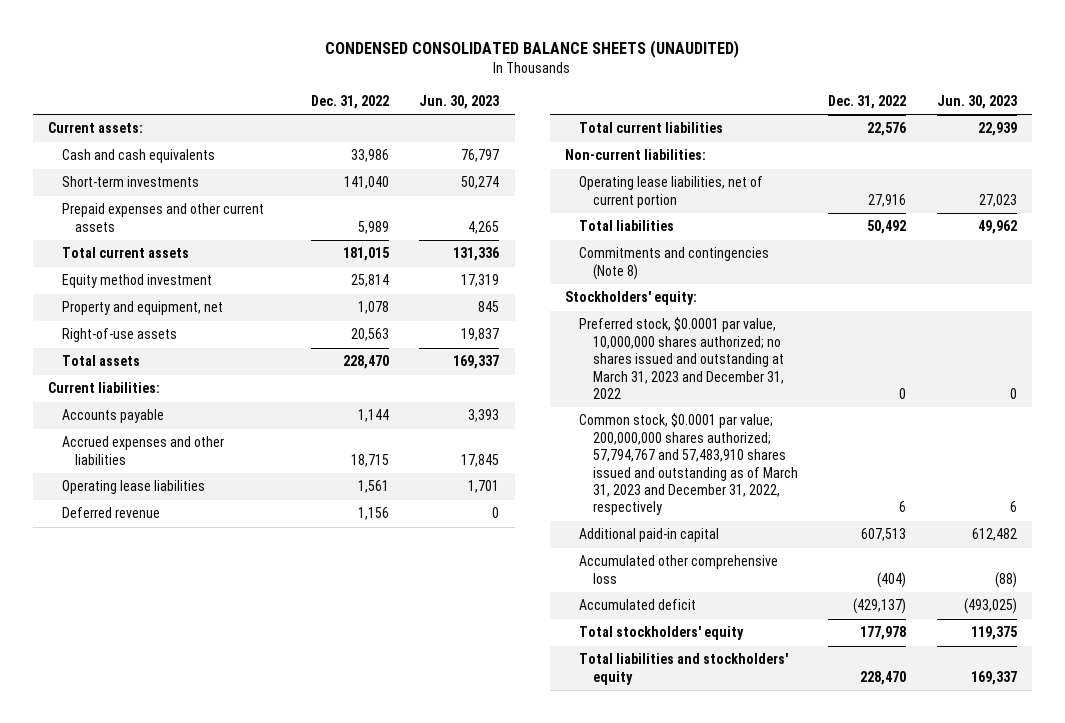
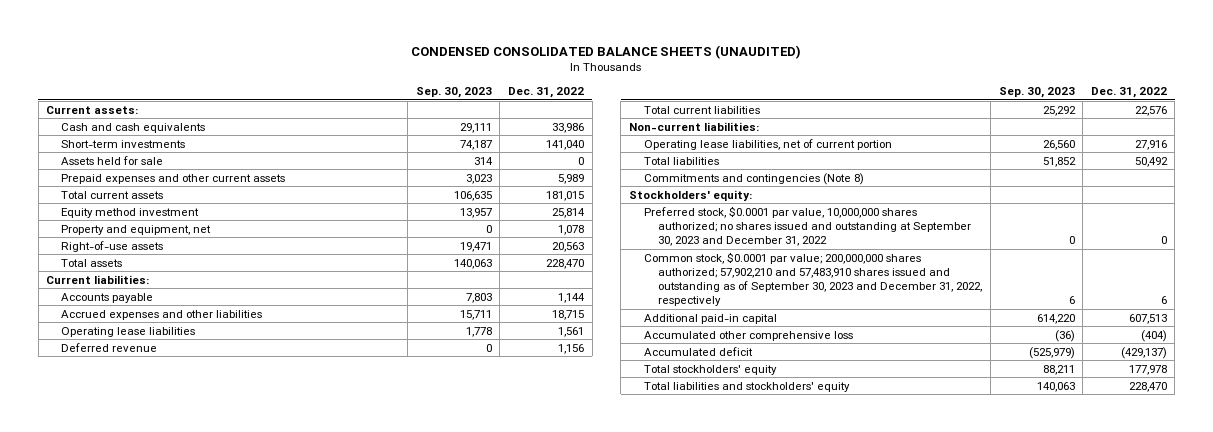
- | Dec. 31, 2022 | Jun. 30, 2023
+ | Sep. 30, 2023 | Dec. 31, 2022
+ Assets held for sale | 314 | 0
- Preferred stock, $0.0001 par value, 10,000,000 shares authorized; no shares issued and outstanding at March 31, 2023 and December 31, 2022 | 0 | 0
- Common stock, $0.0001 par value; 200,000,000 shares authorized; 57,794,767 and 57,483,910 shares issued and outstanding as of March 31, 2023 and December 31, 2022, respectively | 6 | 6
+ Preferred stock, $0.0001 par value, 10,000,000 shares authorized; no shares issued and outstanding at September 30, 2023 and December 31, 2022 | 0 | 0
+ Common stock, $0.0001 par value; 200,000,000 shares authorized; 57,902,210 and 57,483,910 shares issued and outstanding as of September 30, 2023 and December 31, 2022, respectively | 6 | 6

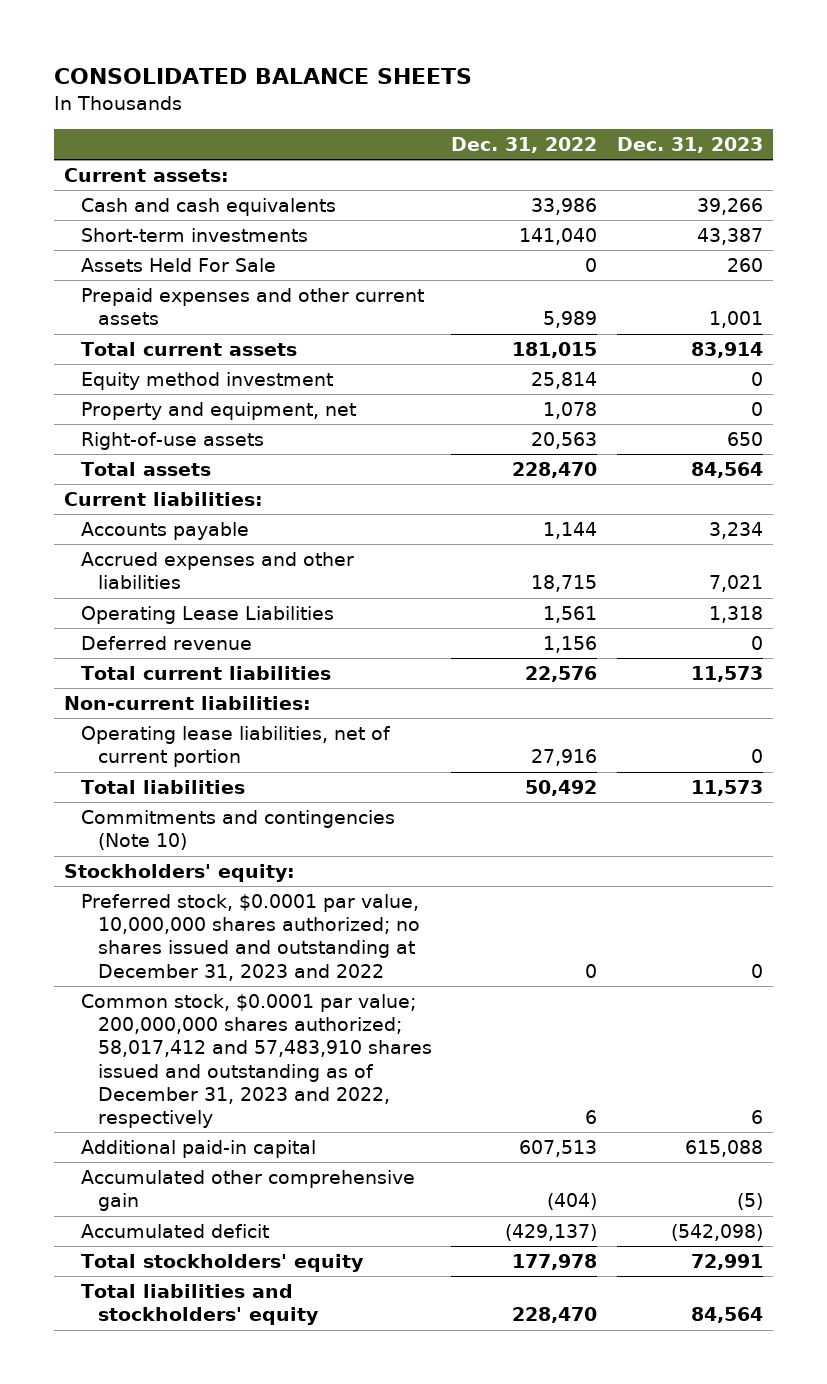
- CONDENSED CONSOLIDATED BALANCE SHEETS (UNAUDITED)
+ CONSOLIDATED BALANCE SHEETS
- | Sep. 30, 2023 | Dec. 31, 2022
+ | Dec. 31, 2022 | Dec. 31, 2023
- Assets held for sale | 314 | 0
+ Assets Held For Sale | 0 | 260
- Operating lease liabilities | 1,778 | 1,561
+ Operating Lease Liabilities | 1,561 | 1,318
- Commitments and contingencies (Note 8)
+ Commitments and contingencies (Note 10)
- Preferred stock, $0.0001 par value, 10,000,000 shares authorized; no shares issued and outstanding at September 30, 2023 and December 31, 2022 | 0 | 0
- Common stock, $0.0001 par value; 200,000,000 shares authorized; 57,902,210 and 57,483,910 shares issued and outstanding as of September 30, 2023 and December 31, 2022, respectively | 6 | 6
+ Preferred stock, $0.0001 par value, 10,000,000 shares authorized; no shares issued and outstanding at December 31, 2023 and 2022 | 0 | 0
+ Common stock, $0.0001 par value; 200,000,000 shares authorized; 58,017,412 and 57,483,910 shares issued and outstanding as of December 31, 2023 and 2022, respectively | 6 | 6
- Accumulated other comprehensive loss | (36) | (404)
+ Accumulated other comprehensive gain | (404) | (5)

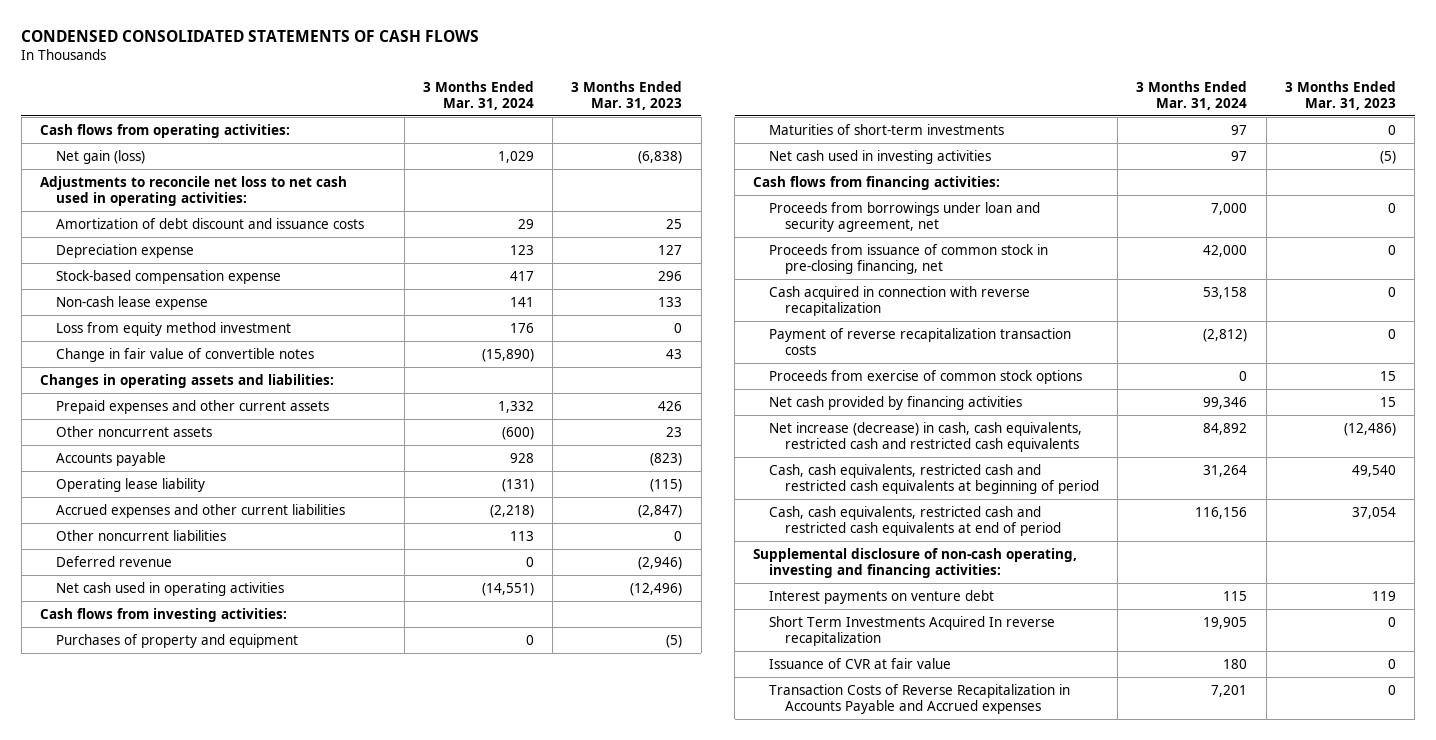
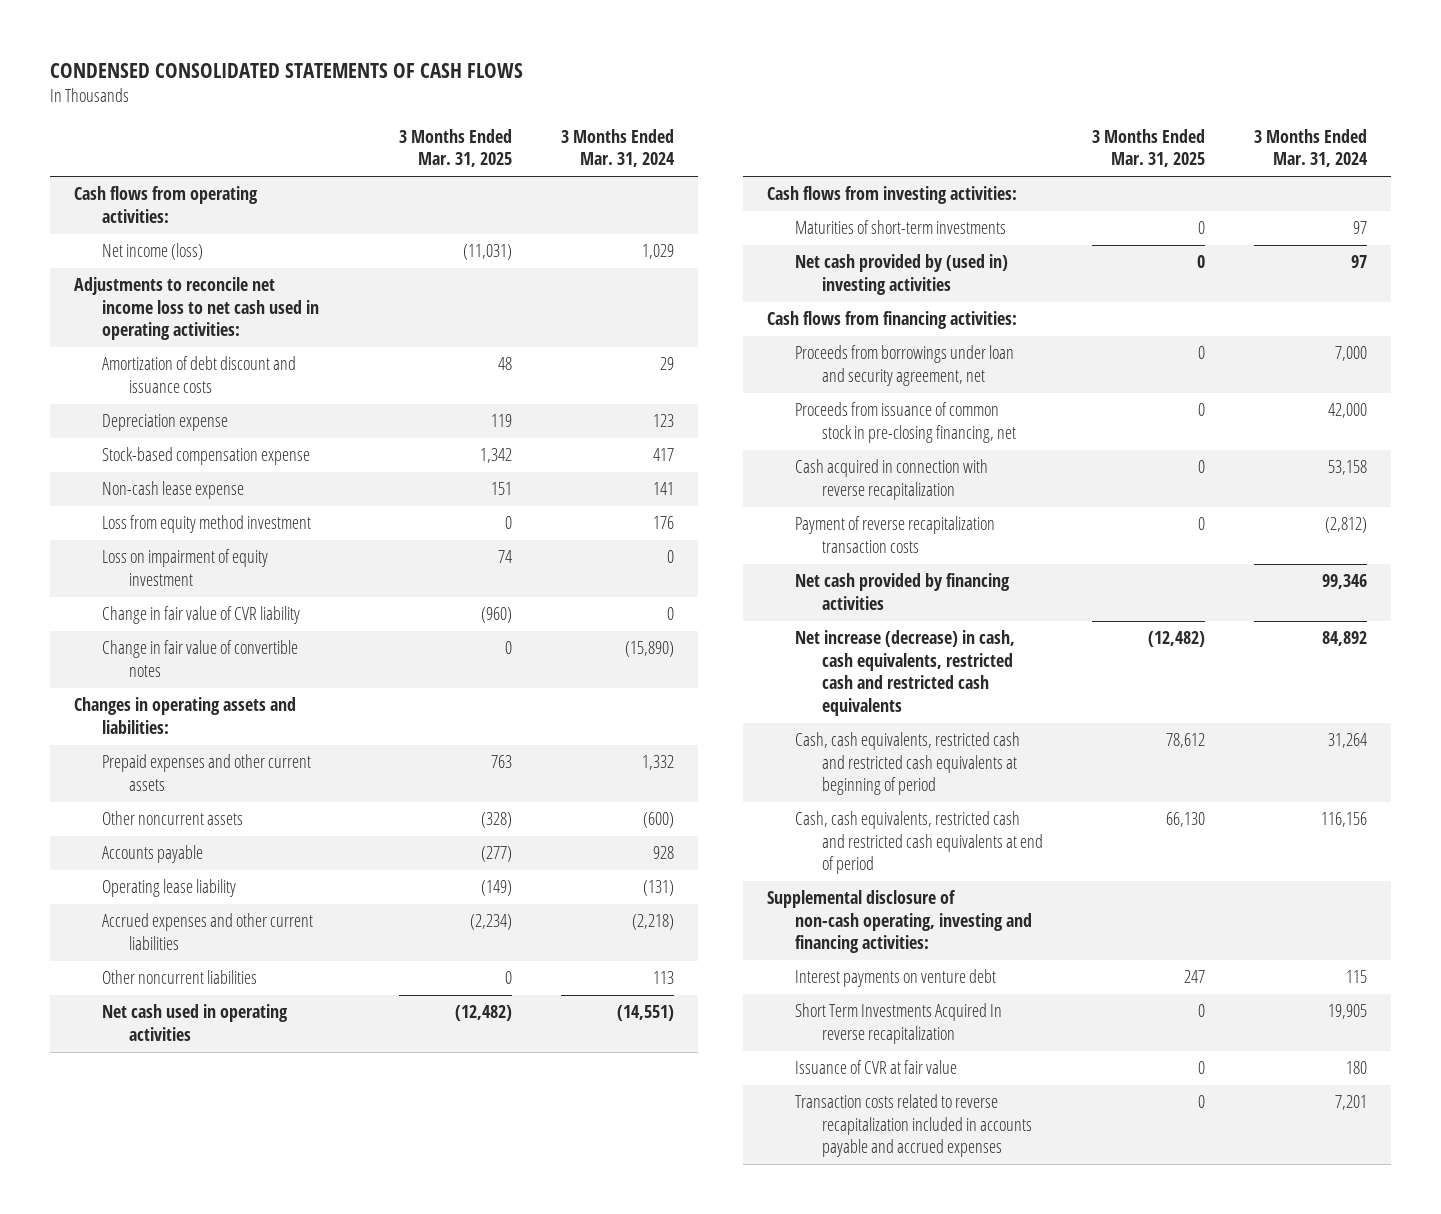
- | 3 Months Ended Mar. 31, 2024 | 3 Months Ended Mar. 31, 2023
+ | 3 Months Ended Mar. 31, 2025 | 3 Months Ended Mar. 31, 2024
- Net gain (loss) | 1,029 | (6,838)
- Adjustments to reconcile net loss to net cash used in operating activities:
+ Net income (loss) | (11,031) | 1,029
+ Adjustments to reconcile net income loss to net cash used in operating activities:
+ Loss on impairment of equity investment | 74 | 0
+ Change in fair value of CVR liability | (960) | 0
- Deferred revenue | 0 | (2,946)
- Purchases of property and equipment | 0 | (5)
- Net cash used in investing activities | 97 | (5)
+ Net cash provided by (used in) investing activities | 0 | 97
- Proceeds from exercise of common stock options | 0 | 15
- Transaction Costs of Reverse Recapitalization in Accounts Payable and Accrued expenses | 7,201 | 0
+ Transaction costs related to reverse recapitalization included in accounts payable and accrued expenses | 0 | 7,201

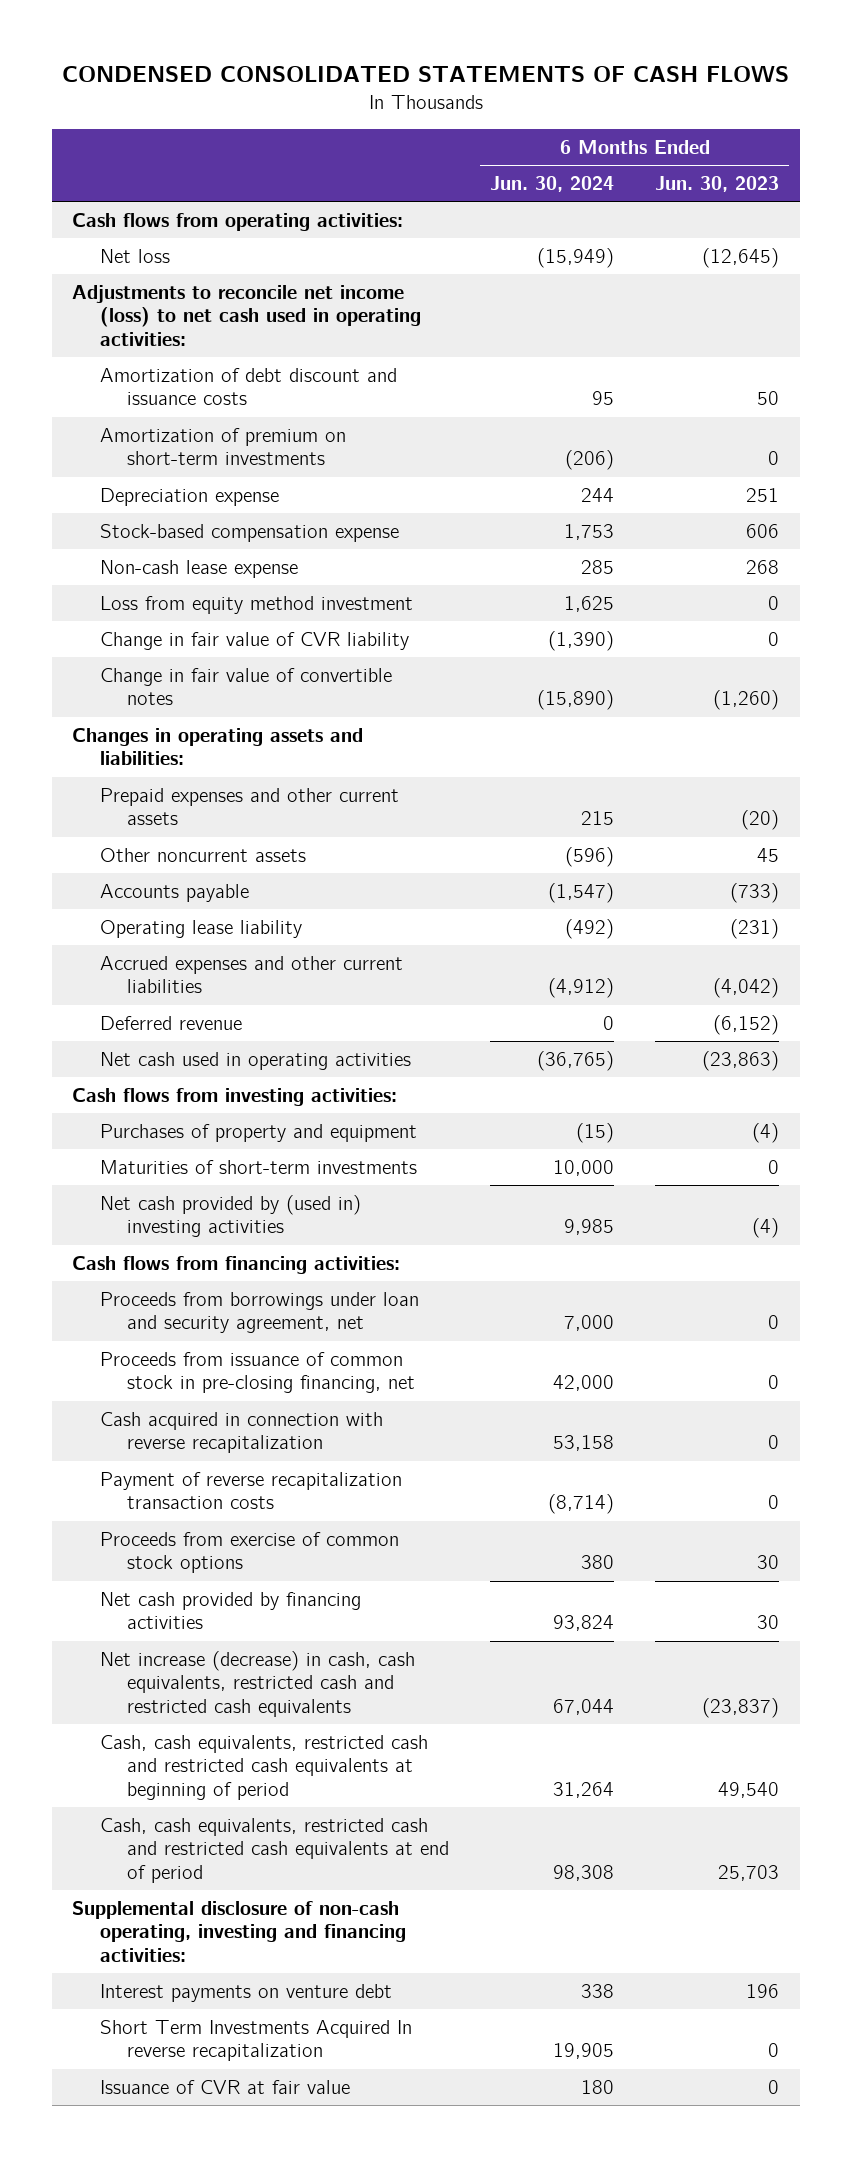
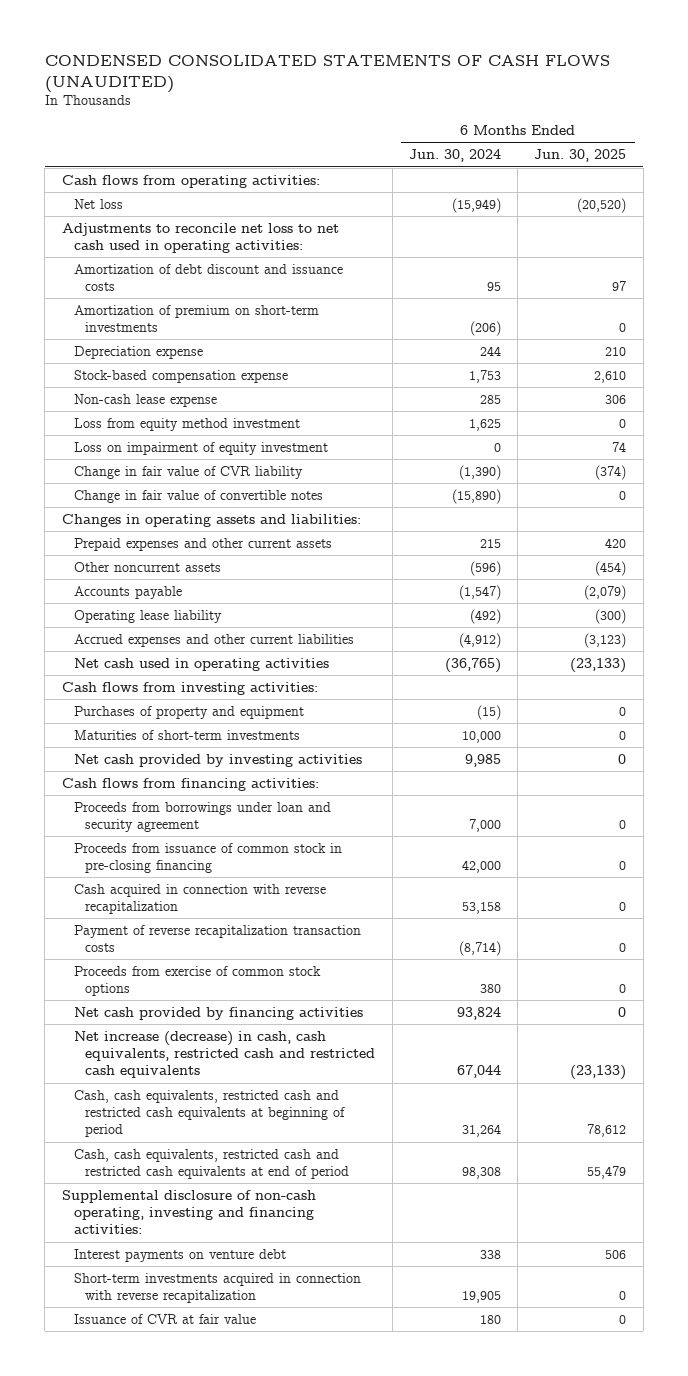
- CONDENSED CONSOLIDATED STATEMENTS OF CASH FLOWS
+ CONDENSED CONSOLIDATED STATEMENTS OF CASH FLOWS (UNAUDITED)
- | 6 Months Ended Jun. 30, 2024 | 6 Months Ended Jun. 30, 2023
+ | 6 Months Ended Jun. 30, 2024 | 6 Months Ended Jun. 30, 2025
- Adjustments to reconcile net income (loss) to net cash used in operating activities:
+ Adjustments to reconcile net loss to net cash used in operating activities:
+ Loss on impairment of equity investment | 0 | 74
- Deferred revenue | 0 | (6,152)
- Net cash provided by (used in) investing activities | 9,985 | (4)
+ Net cash provided by investing activities | 9,985 | 0
- Proceeds from borrowings under loan and security agreement, net | 7,000 | 0
- Proceeds from issuance of common stock in pre-closing financing, net | 42,000 | 0
+ Proceeds from borrowings under loan and security agreement | 7,000 | 0
+ Proceeds from issuance of common stock in pre-closing financing | 42,000 | 0
- Short Term Investments Acquired In reverse recapitalization | 19,905 | 0
+ Short-term investments acquired in connection with reverse recapitalization | 19,905 | 0

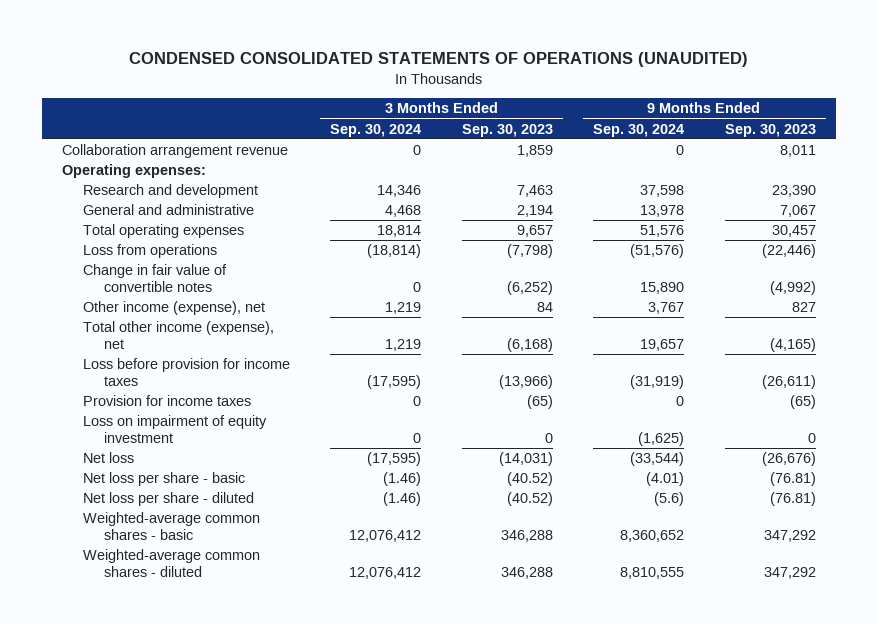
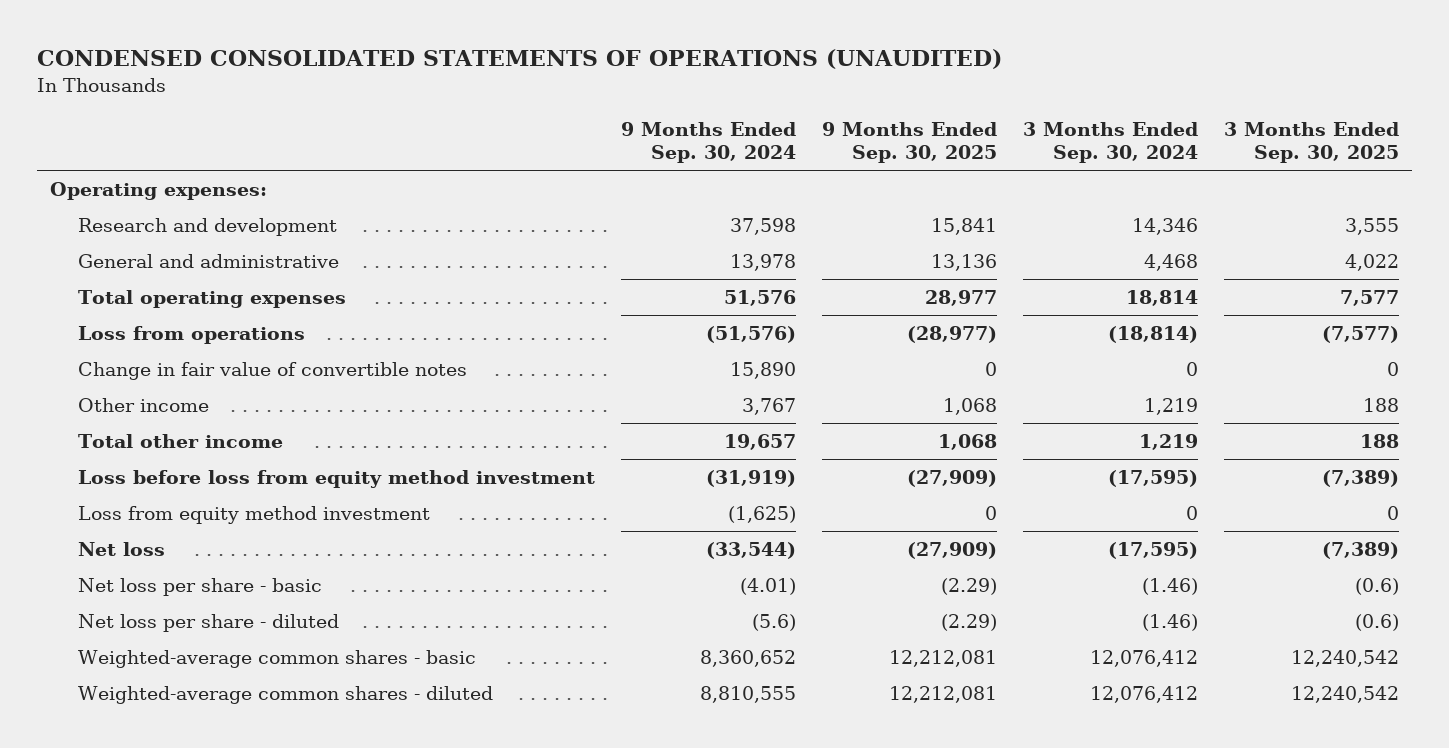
- | 3 Months Ended Sep. 30, 2024 | 3 Months Ended Sep. 30, 2023 | 9 Months Ended Sep. 30, 2024 | 9 Months Ended Sep. 30, 2023
+ | 9 Months Ended Sep. 30, 2024 | 9 Months Ended Sep. 30, 2025 | 3 Months Ended Sep. 30, 2024 | 3 Months Ended Sep. 30, 2025
- Collaboration arrangement revenue | 0 | 1,859 | 0 | 8,011
- Other income (expense), net | 1,219 | 84 | 3,767 | 827
- Total other income (expense), net | 1,219 | (6,168) | 19,657 | (4,165)
- Loss before provision for income taxes | (17,595) | (13,966) | (31,919) | (26,611)
- Provision for income taxes | 0 | (65) | 0 | (65)
- Loss on impairment of equity investment | 0 | 0 | (1,625) | 0
+ Other income | 3,767 | 1,068 | 1,219 | 188
+ Total other income | 19,657 | 1,068 | 1,219 | 188
+ Loss before loss from equity method investment | (31,919) | (27,909) | (17,595) | (7,389)
+ Loss from equity method investment | (1,625) | 0 | 0 | 0

